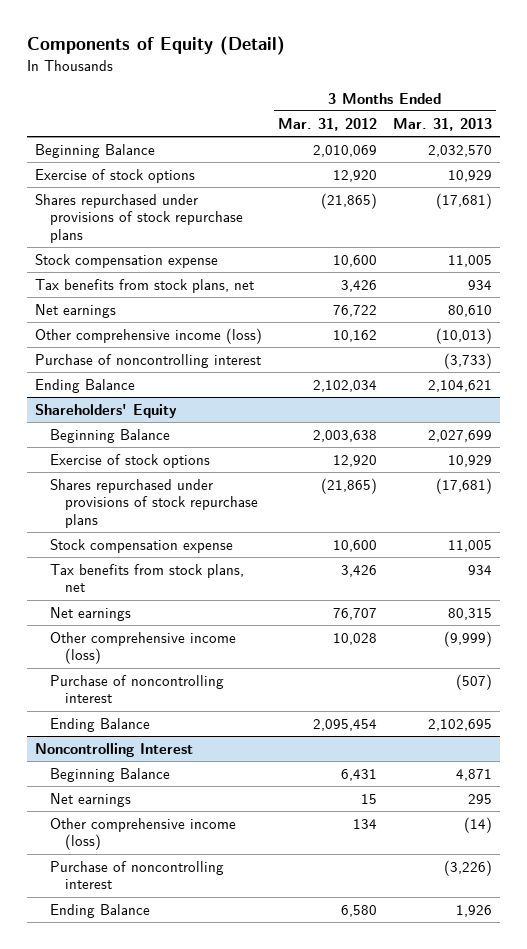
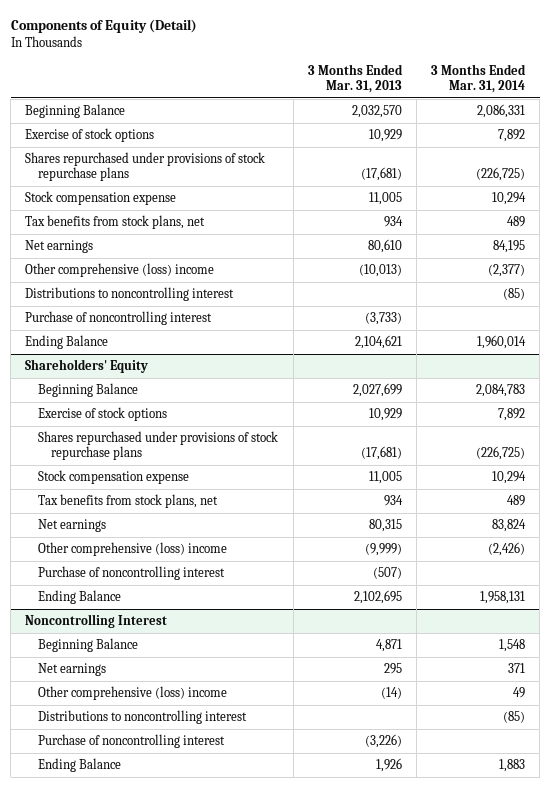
- | 3 Months Ended Mar. 31, 2012 | 3 Months Ended Mar. 31, 2013
+ | 3 Months Ended Mar. 31, 2013 | 3 Months Ended Mar. 31, 2014
- Other comprehensive income (loss) | 10,162 | (10,013)
+ Other comprehensive (loss) income | (10,013) | (2,377)
+ Distributions to noncontrolling interest | | (85)
@ Shareholders' Equity
- Other comprehensive income (loss) | 10,028 | (9,999)
+ Other comprehensive (loss) income | (9,999) | (2,426)
@ Noncontrolling Interest
- Other comprehensive income (loss) | 134 | (14)
+ Other comprehensive (loss) income | (14) | 49
+ Distributions to noncontrolling interest | | (85)

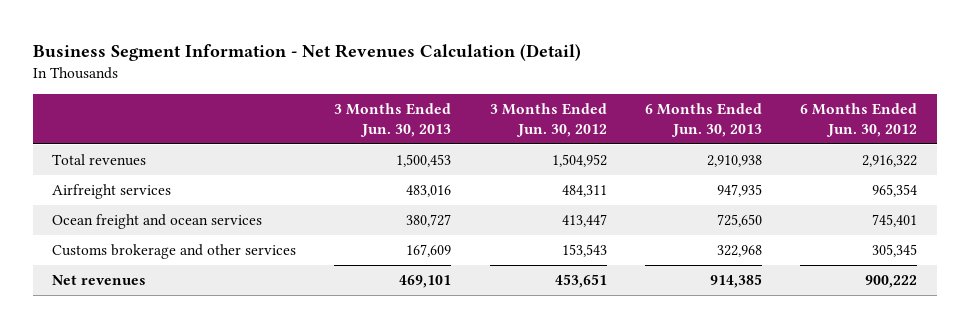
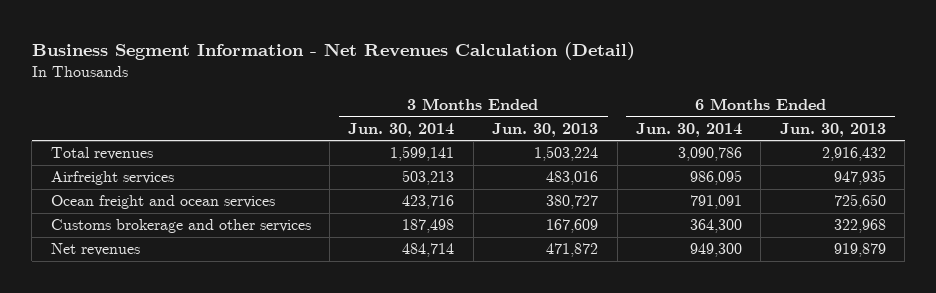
- | 3 Months Ended Jun. 30, 2013 | 3 Months Ended Jun. 30, 2012 | 6 Months Ended Jun. 30, 2013 | 6 Months Ended Jun. 30, 2012
+ | 3 Months Ended Jun. 30, 2014 | 3 Months Ended Jun. 30, 2013 | 6 Months Ended Jun. 30, 2014 | 6 Months Ended Jun. 30, 2013
- Total revenues | 1,500,453 | 1,504,952 | 2,910,938 | 2,916,322
+ Total revenues | 1,599,141 | 1,503,224 | 3,090,786 | 2,916,432
- Net revenues | 469,101 | 453,651 | 914,385 | 900,222
+ Net revenues | 484,714 | 471,872 | 949,300 | 919,879

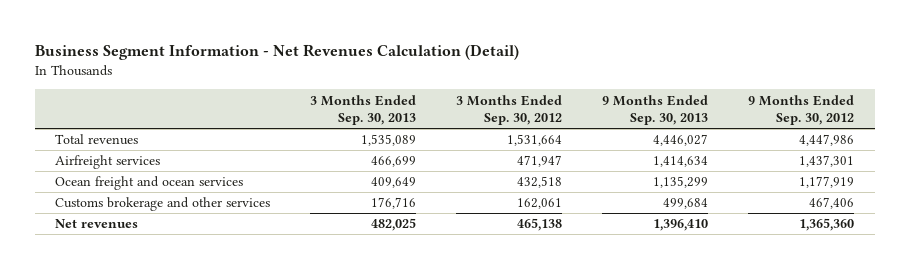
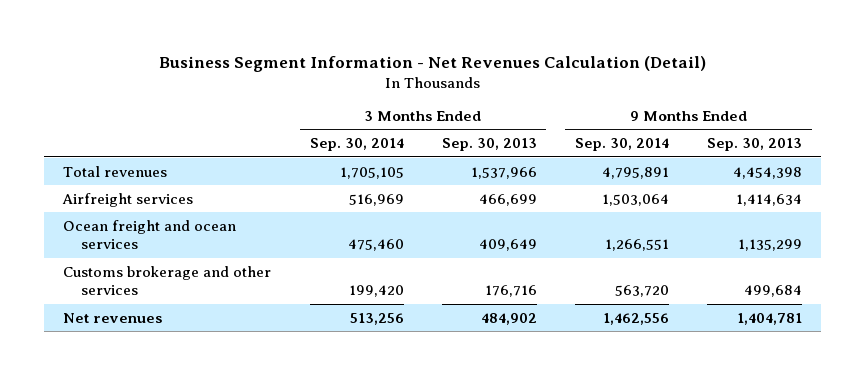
- | 3 Months Ended Sep. 30, 2013 | 3 Months Ended Sep. 30, 2012 | 9 Months Ended Sep. 30, 2013 | 9 Months Ended Sep. 30, 2012
+ | 3 Months Ended Sep. 30, 2014 | 3 Months Ended Sep. 30, 2013 | 9 Months Ended Sep. 30, 2014 | 9 Months Ended Sep. 30, 2013
- Total revenues | 1,535,089 | 1,531,664 | 4,446,027 | 4,447,986
+ Total revenues | 1,705,105 | 1,537,966 | 4,795,891 | 4,454,398
- Net revenues | 482,025 | 465,138 | 1,396,410 | 1,365,360
+ Net revenues | 513,256 | 484,902 | 1,462,556 | 1,404,781

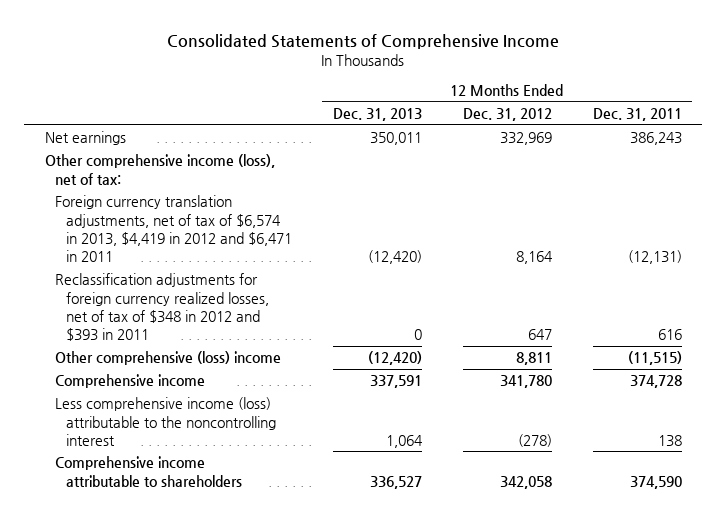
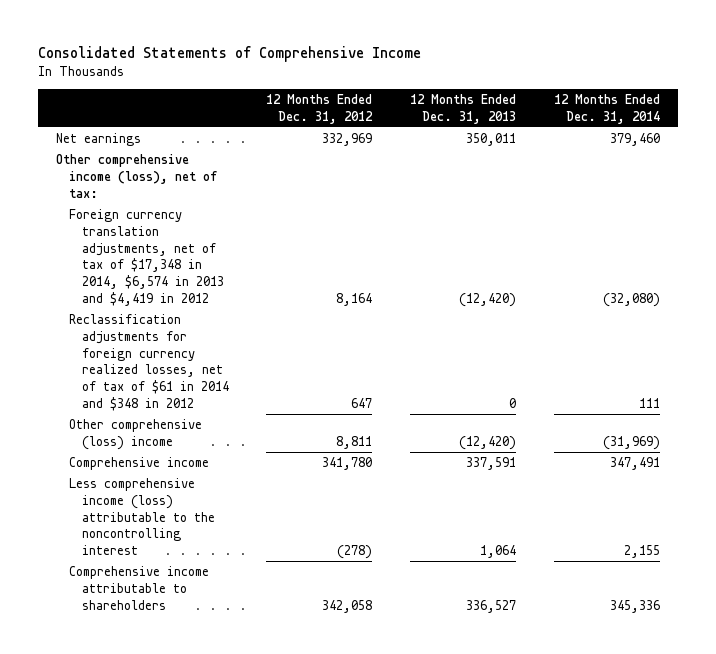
- | 12 Months Ended Dec. 31, 2013 | 12 Months Ended Dec. 31, 2012 | 12 Months Ended Dec. 31, 2011
+ | 12 Months Ended Dec. 31, 2012 | 12 Months Ended Dec. 31, 2013 | 12 Months Ended Dec. 31, 2014
- Foreign currency translation adjustments, net of tax of $6,574 in 2013, $4,419 in 2012 and $6,471 in 2011 | (12,420) | 8,164 | (12,131)
- Reclassification adjustments for foreign currency realized losses, net of tax of $348 in 2012 and $393 in 2011 | 0 | 647 | 616
+ Foreign currency translation adjustments, net of tax of $17,348 in 2014, $6,574 in 2013 and $4,419 in 2012 | 8,164 | (12,420) | (32,080)
+ Reclassification adjustments for foreign currency realized losses, net of tax of $61 in 2014 and $348 in 2012 | 647 | 0 | 111

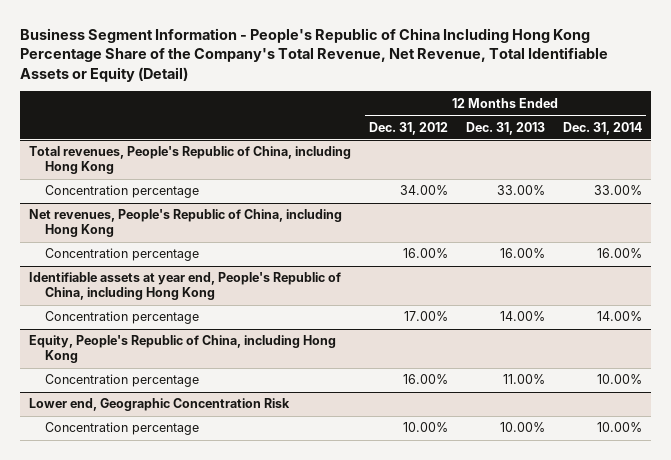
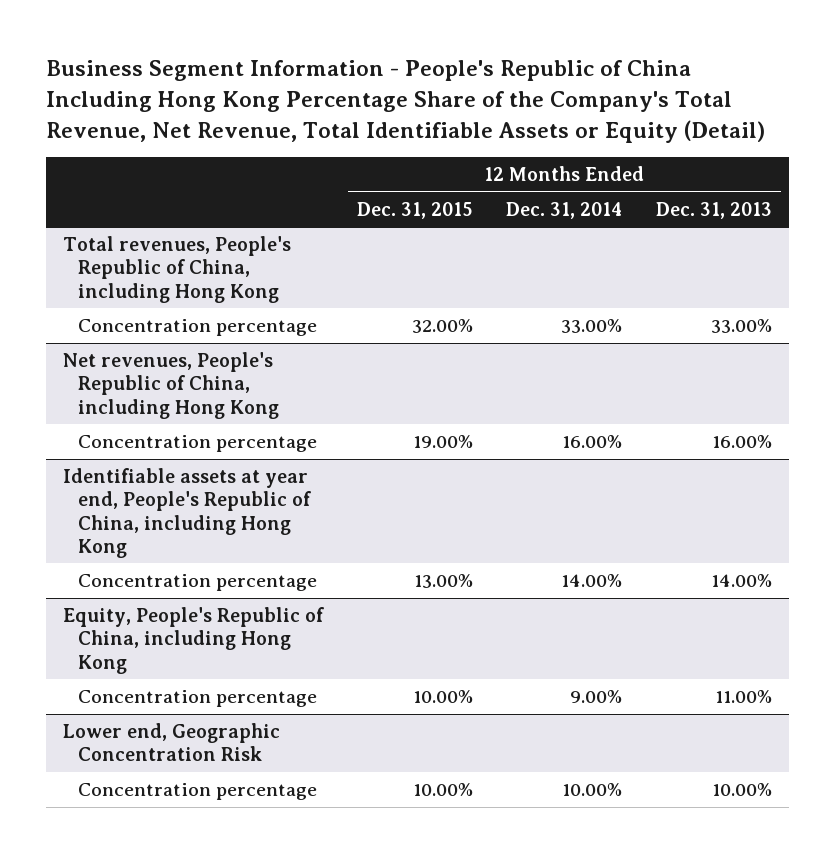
- | 12 Months Ended Dec. 31, 2012 | 12 Months Ended Dec. 31, 2013 | 12 Months Ended Dec. 31, 2014
+ | 12 Months Ended Dec. 31, 2015 | 12 Months Ended Dec. 31, 2014 | 12 Months Ended Dec. 31, 2013
@ Equity, People's Republic of China, including Hong Kong
- Concentration percentage | 16.00% | 11.00% | 10.00%
+ Concentration percentage | 10.00% | 9.00% | 11.00%

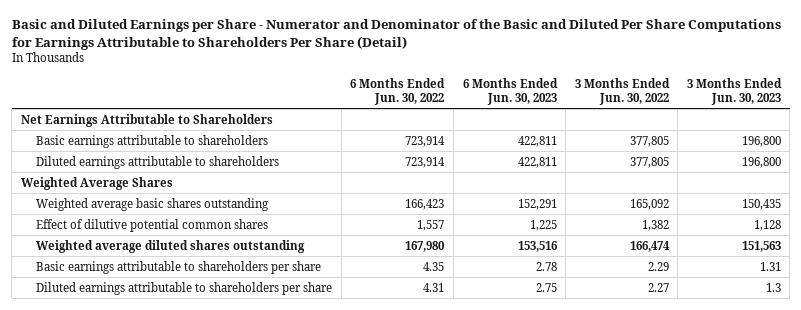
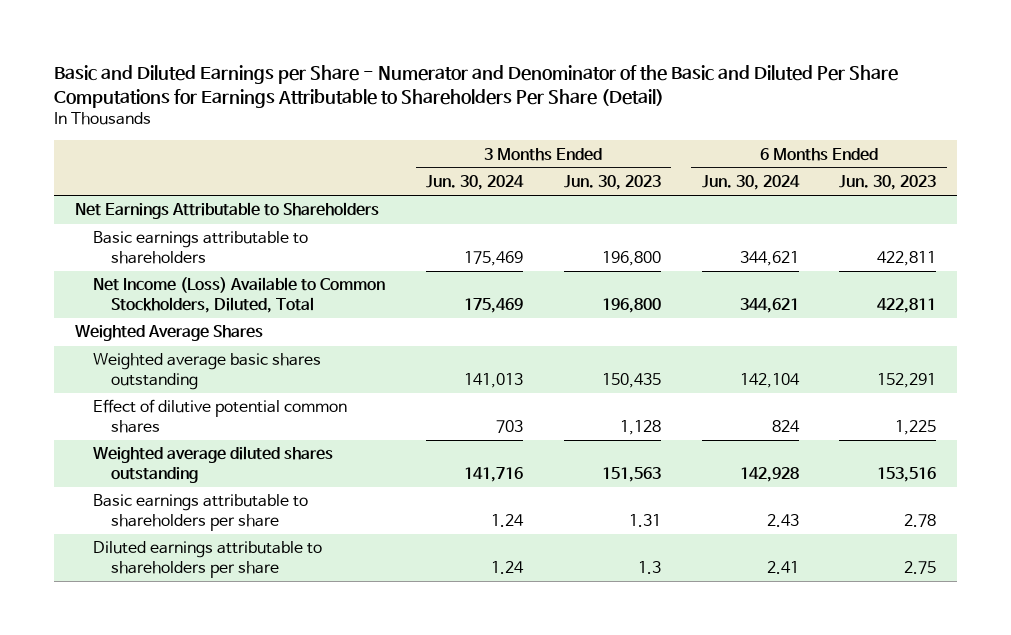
- | 6 Months Ended Jun. 30, 2022 | 6 Months Ended Jun. 30, 2023 | 3 Months Ended Jun. 30, 2022 | 3 Months Ended Jun. 30, 2023
+ | 3 Months Ended Jun. 30, 2024 | 3 Months Ended Jun. 30, 2023 | 6 Months Ended Jun. 30, 2024 | 6 Months Ended Jun. 30, 2023
- Diluted earnings attributable to shareholders | 723,914 | 422,811 | 377,805 | 196,800
+ Net Income (Loss) Available to Common Stockholders, Diluted, Total | 175,469 | 196,800 | 344,621 | 422,811

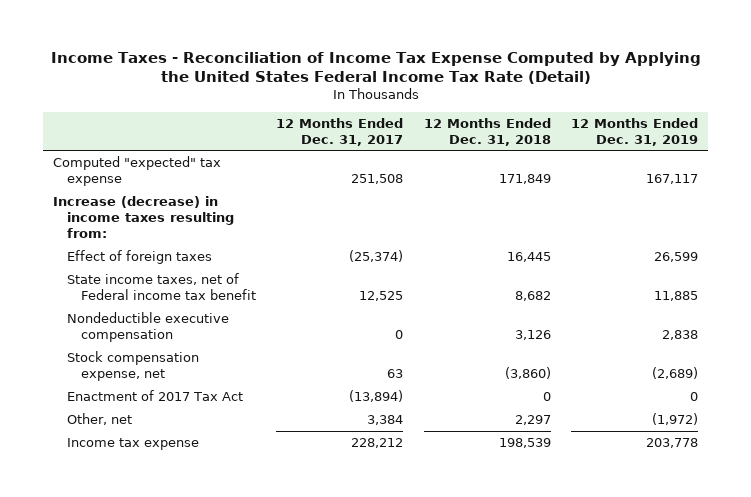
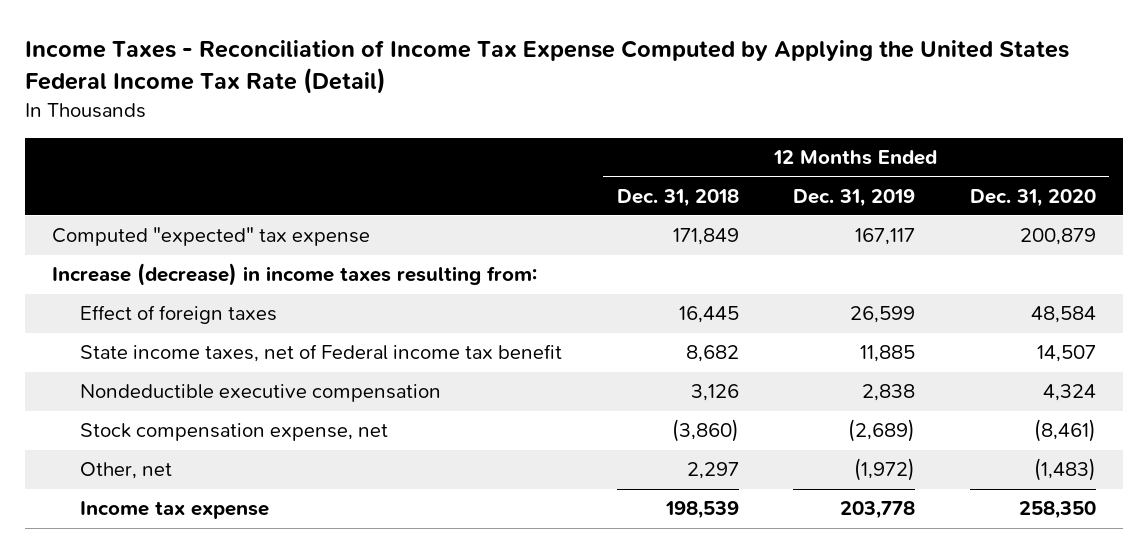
- | 12 Months Ended Dec. 31, 2017 | 12 Months Ended Dec. 31, 2018 | 12 Months Ended Dec. 31, 2019
+ | 12 Months Ended Dec. 31, 2018 | 12 Months Ended Dec. 31, 2019 | 12 Months Ended Dec. 31, 2020
- Enactment of 2017 Tax Act | (13,894) | 0 | 0

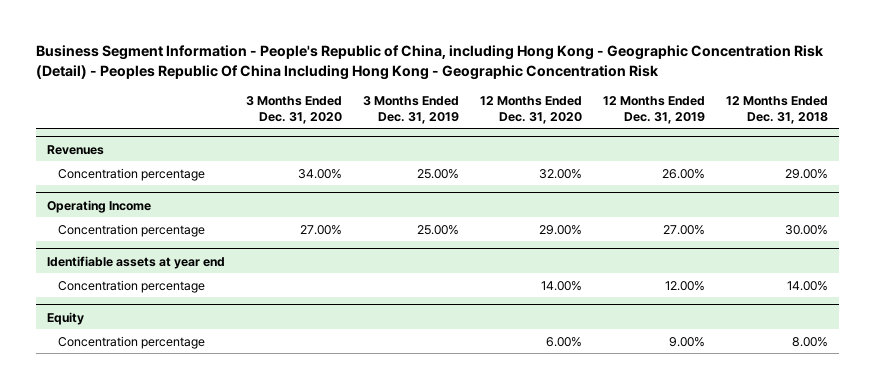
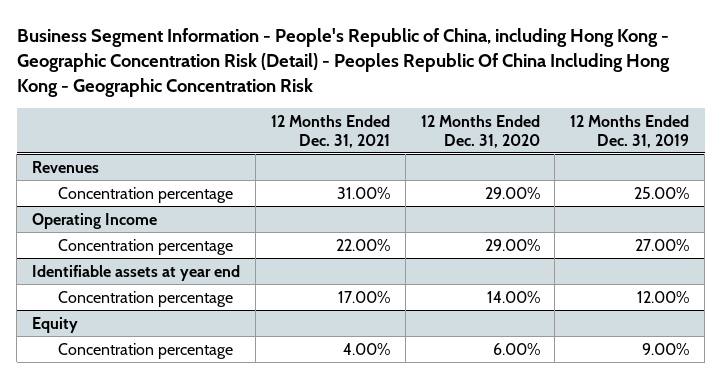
- | 3 Months Ended Dec. 31, 2020 | 3 Months Ended Dec. 31, 2019 | 12 Months Ended Dec. 31, 2020 | 12 Months Ended Dec. 31, 2019 | 12 Months Ended Dec. 31, 2018
+ | 12 Months Ended Dec. 31, 2021 | 12 Months Ended Dec. 31, 2020 | 12 Months Ended Dec. 31, 2019
@ Revenues
- Concentration percentage | 34.00% | 25.00% | 32.00% | 26.00% | 29.00%
+ Concentration percentage | 31.00% | 29.00% | 25.00%

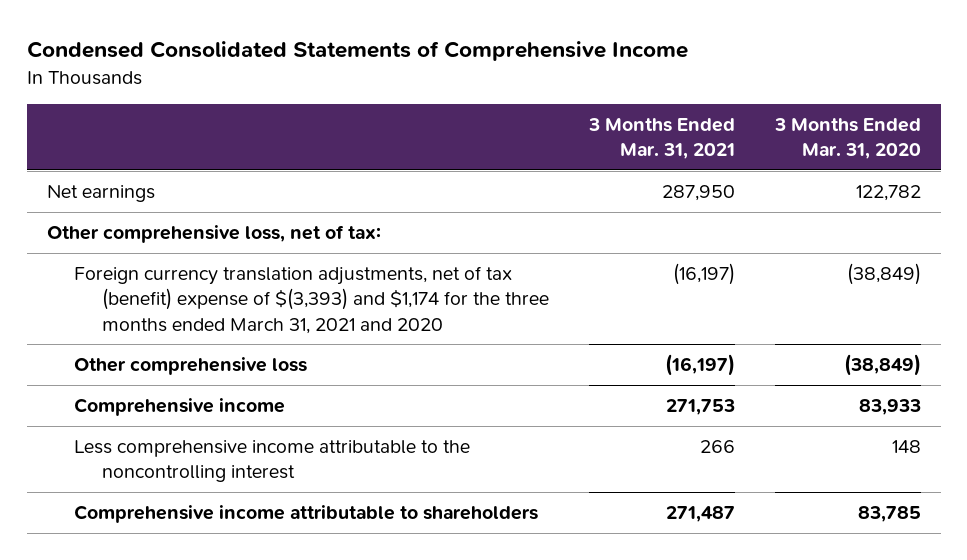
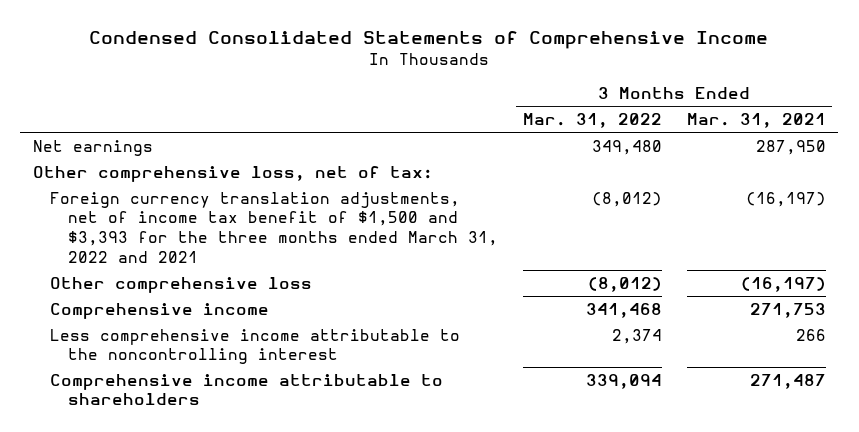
- | 3 Months Ended Mar. 31, 2021 | 3 Months Ended Mar. 31, 2020
+ | 3 Months Ended Mar. 31, 2022 | 3 Months Ended Mar. 31, 2021
- Foreign currency translation adjustments, net of tax (benefit) expense of $(3,393) and $1,174 for the three months ended March 31, 2021 and 2020 | (16,197) | (38,849)
+ Foreign currency translation adjustments, net of income tax benefit of $1,500 and $3,393 for the three months ended March 31, 2022 and 2021 | (8,012) | (16,197)

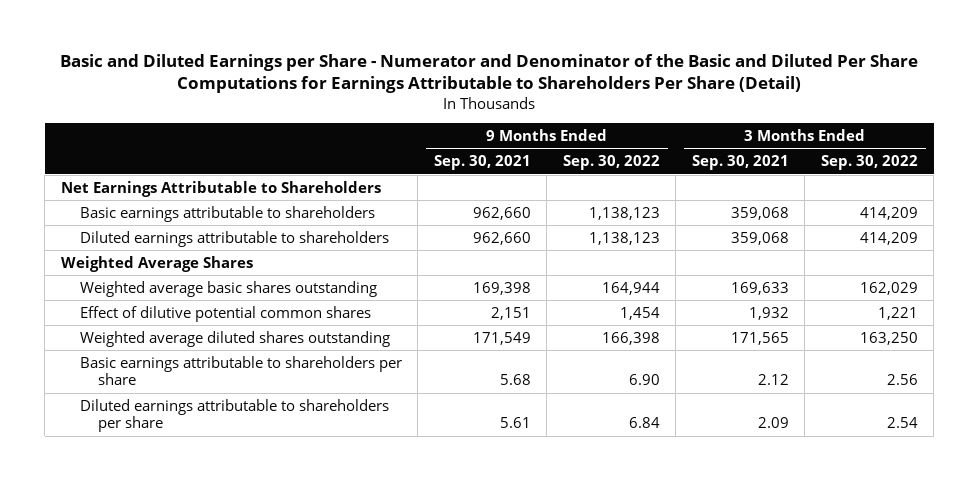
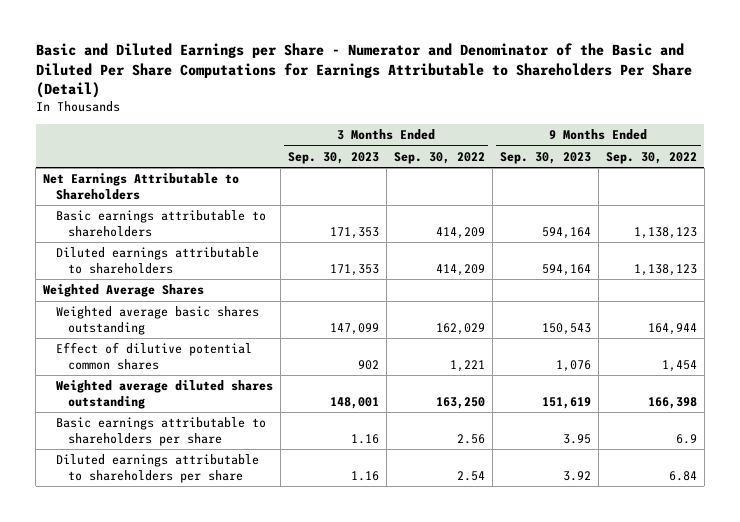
- | 9 Months Ended Sep. 30, 2021 | 9 Months Ended Sep. 30, 2022 | 3 Months Ended Sep. 30, 2021 | 3 Months Ended Sep. 30, 2022
+ | 3 Months Ended Sep. 30, 2023 | 3 Months Ended Sep. 30, 2022 | 9 Months Ended Sep. 30, 2023 | 9 Months Ended Sep. 30, 2022
- Basic earnings attributable to shareholders per share | 5.68 | 6.90 | 2.12 | 2.56
+ Basic earnings attributable to shareholders per share | 1.16 | 2.56 | 3.95 | 6.9

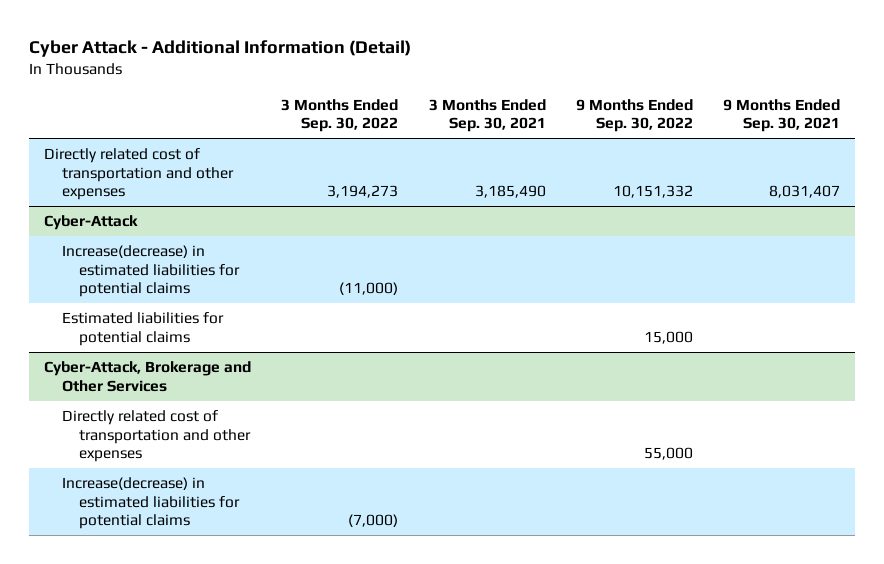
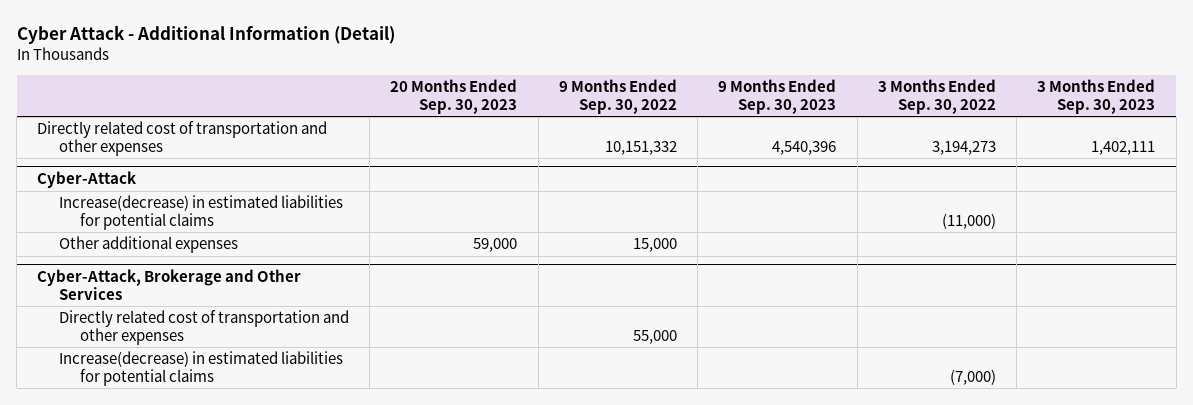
- | 3 Months Ended Sep. 30, 2022 | 3 Months Ended Sep. 30, 2021 | 9 Months Ended Sep. 30, 2022 | 9 Months Ended Sep. 30, 2021
+ | 20 Months Ended Sep. 30, 2023 | 9 Months Ended Sep. 30, 2022 | 9 Months Ended Sep. 30, 2023 | 3 Months Ended Sep. 30, 2022 | 3 Months Ended Sep. 30, 2023
@ Cyber-Attack
- Estimated liabilities for potential claims | | | 15,000 |
+ Other additional expenses | 59,000 | 15,000 | | |

